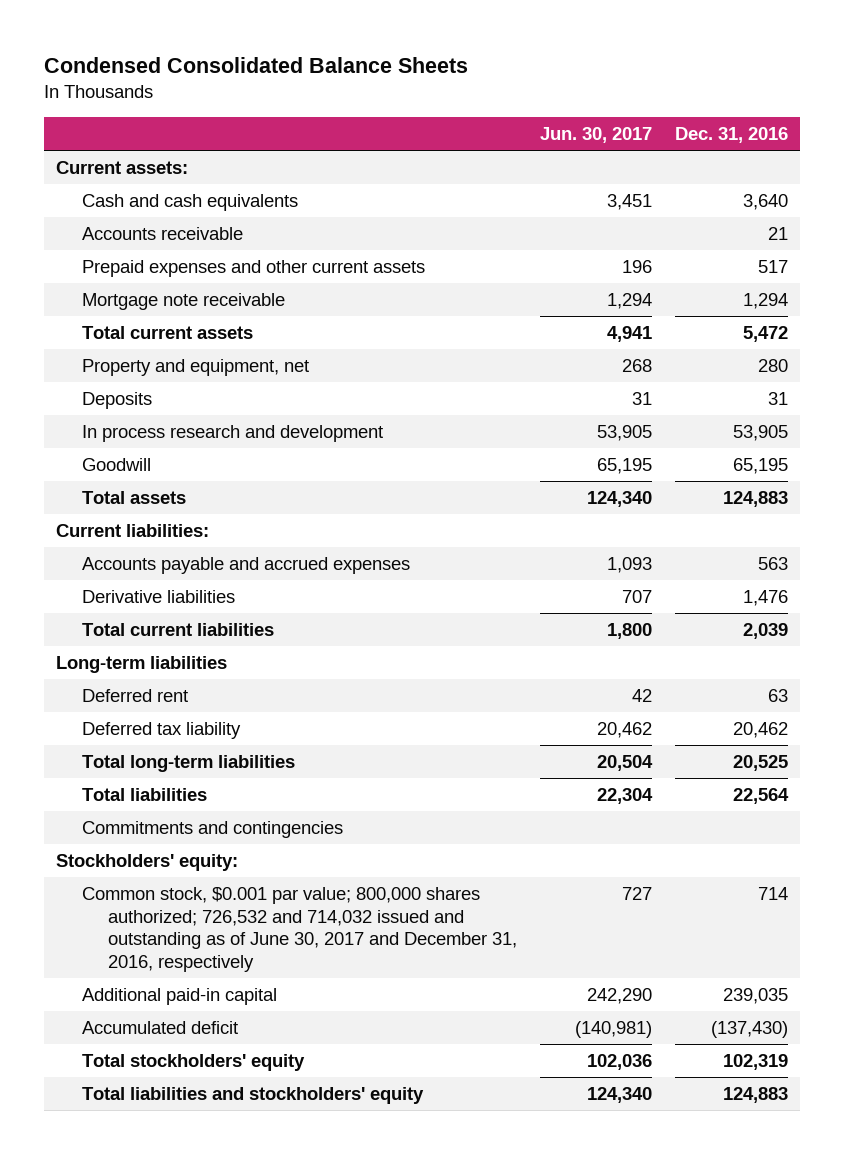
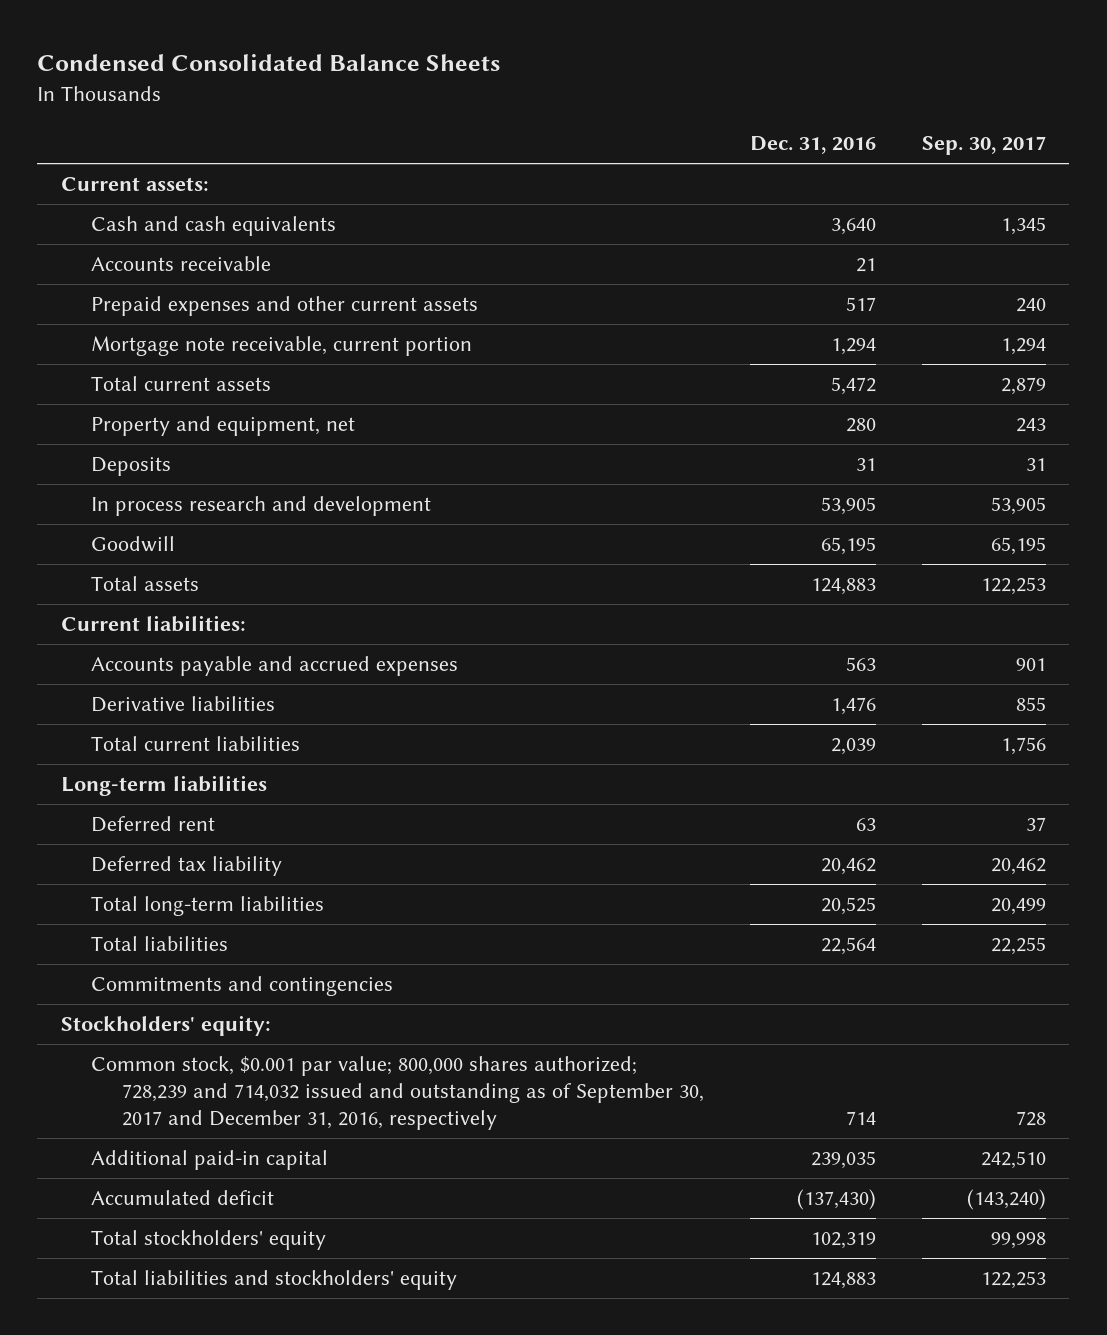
- | Jun. 30, 2017 | Dec. 31, 2016
+ | Dec. 31, 2016 | Sep. 30, 2017
- Mortgage note receivable | 1,294 | 1,294
+ Mortgage note receivable, current portion | 1,294 | 1,294
- Common stock, $0.001 par value; 800,000 shares authorized; 726,532 and 714,032 issued and outstanding as of June 30, 2017 and December 31, 2016, respectively | 727 | 714
+ Common stock, $0.001 par value; 800,000 shares authorized; 728,239 and 714,032 issued and outstanding as of September 30, 2017 and December 31, 2016, respectively | 714 | 728

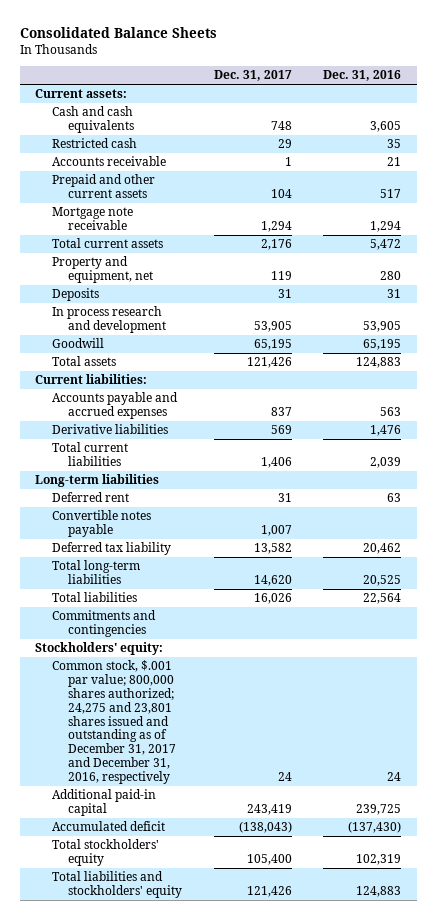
- Condensed Consolidated Balance Sheets
+ Consolidated Balance Sheets
- | Dec. 31, 2016 | Sep. 30, 2017
+ | Dec. 31, 2017 | Dec. 31, 2016
- Cash and cash equivalents | 3,640 | 1,345
+ Cash and cash equivalents | 748 | 3,605
+ Restricted cash | 29 | 35
- Prepaid expenses and other current assets | 517 | 240
- Mortgage note receivable, current portion | 1,294 | 1,294
+ Prepaid and other current assets | 104 | 517
+ Mortgage note receivable | 1,294 | 1,294
+ Convertible notes payable | 1,007 |
- Common stock, $0.001 par value; 800,000 shares authorized; 728,239 and 714,032 issued and outstanding as of September 30, 2017 and December 31, 2016, respectively | 714 | 728
- Additional paid-in capital | 239,035 | 242,510
+ Common stock, $.001 par value; 800,000 shares authorized; 24,275 and 23,801 shares issued and outstanding as of December 31, 2017 and December 31, 2016, respectively | 24 | 24
+ Additional paid-in capital | 243,419 | 239,725

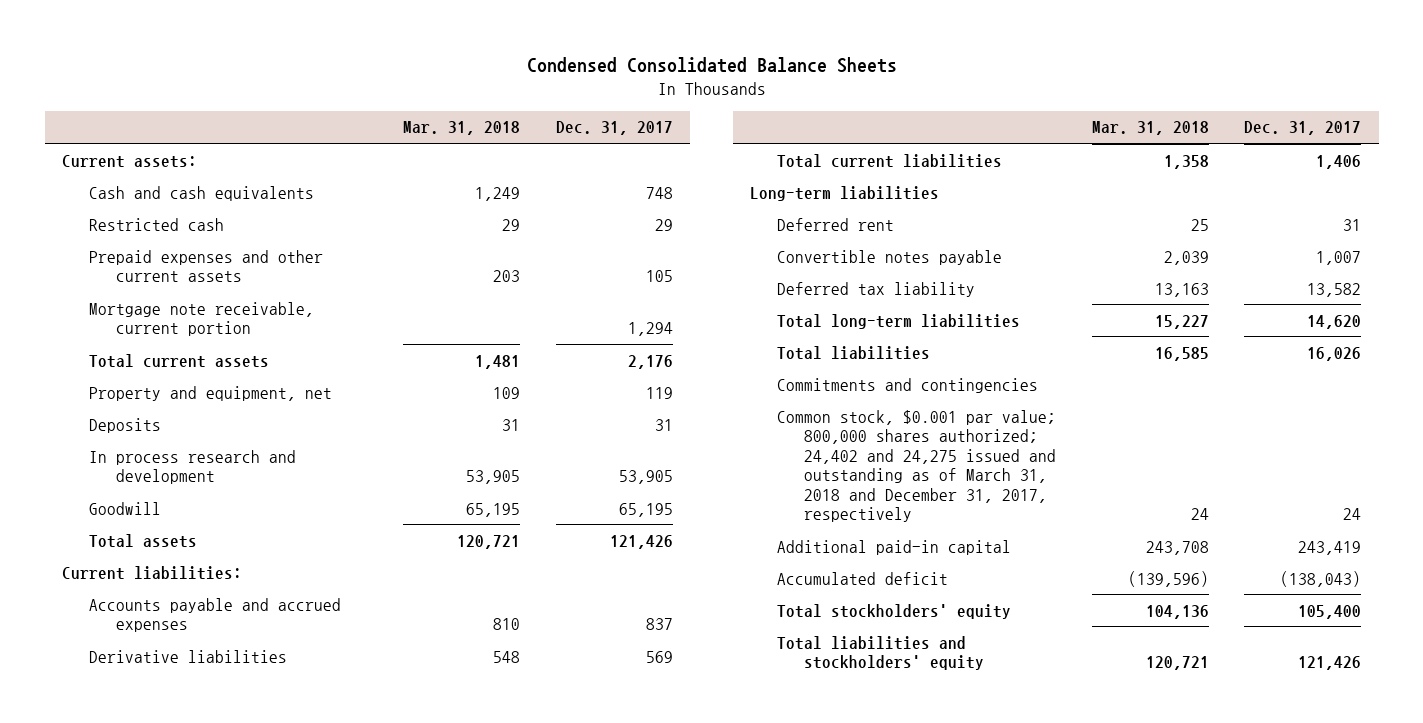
- Consolidated Balance Sheets
+ Condensed Consolidated Balance Sheets
- | Dec. 31, 2017 | Dec. 31, 2016
+ | Mar. 31, 2018 | Dec. 31, 2017
- Accounts receivable | 1 | 21
- Prepaid and other current assets | 104 | 517
- Mortgage note receivable | 1,294 | 1,294
+ Prepaid expenses and other current assets | 203 | 105
+ Mortgage note receivable, current portion | | 1,294
- Stockholders' equity:
- Common stock, $.001 par value; 800,000 shares authorized; 24,275 and 23,801 shares issued and outstanding as of December 31, 2017 and December 31, 2016, respectively | 24 | 24
+ Common stock, $0.001 par value; 800,000 shares authorized; 24,402 and 24,275 issued and outstanding as of March 31, 2018 and December 31, 2017, respectively | 24 | 24

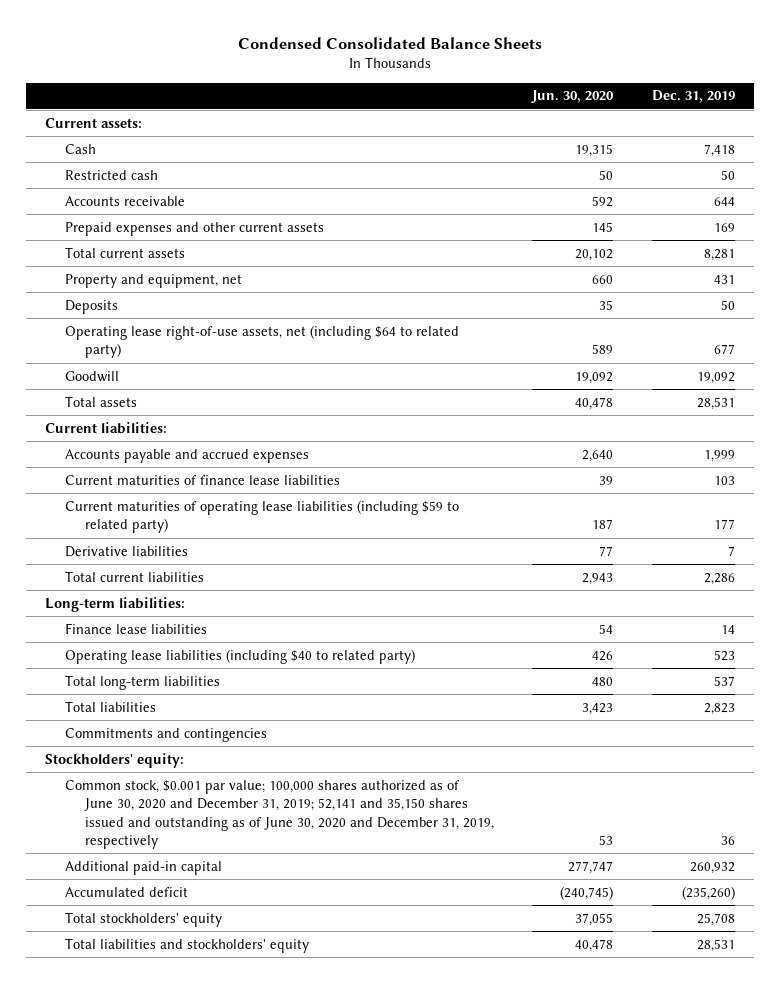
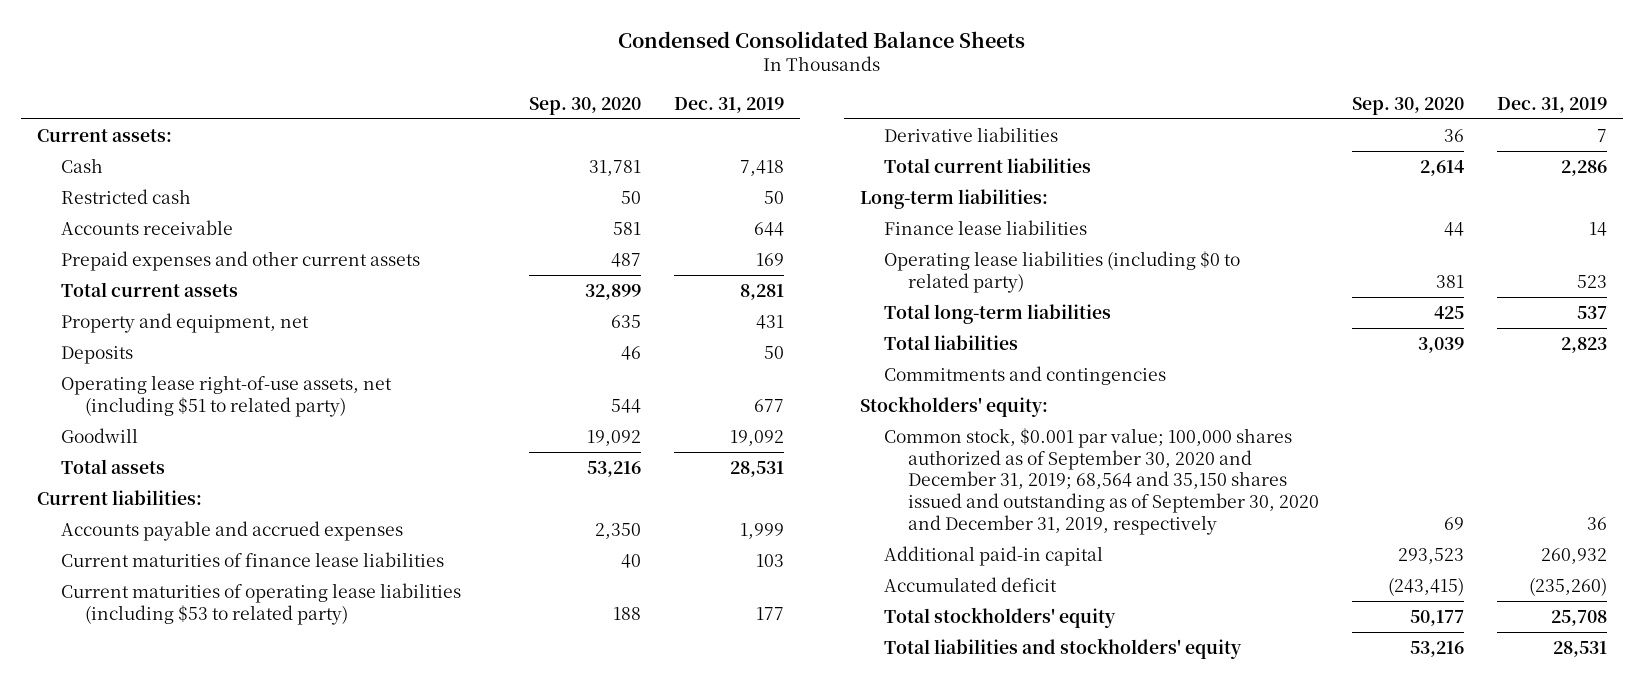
- | Jun. 30, 2020 | Dec. 31, 2019
+ | Sep. 30, 2020 | Dec. 31, 2019
- Operating lease right-of-use assets, net (including $64 to related party) | 589 | 677
+ Operating lease right-of-use assets, net (including $51 to related party) | 544 | 677
- Current maturities of operating lease liabilities (including $59 to related party) | 187 | 177
+ Current maturities of operating lease liabilities (including $53 to related party) | 188 | 177
- Operating lease liabilities (including $40 to related party) | 426 | 523
+ Operating lease liabilities (including $0 to related party) | 381 | 523
- Common stock, $0.001 par value; 100,000 shares authorized as of June 30, 2020 and December 31, 2019; 52,141 and 35,150 shares issued and outstanding as of June 30, 2020 and December 31, 2019, respectively | 53 | 36
+ Common stock, $0.001 par value; 100,000 shares authorized as of September 30, 2020 and December 31, 2019; 68,564 and 35,150 shares issued and outstanding as of September 30, 2020 and December 31, 2019, respectively | 69 | 36

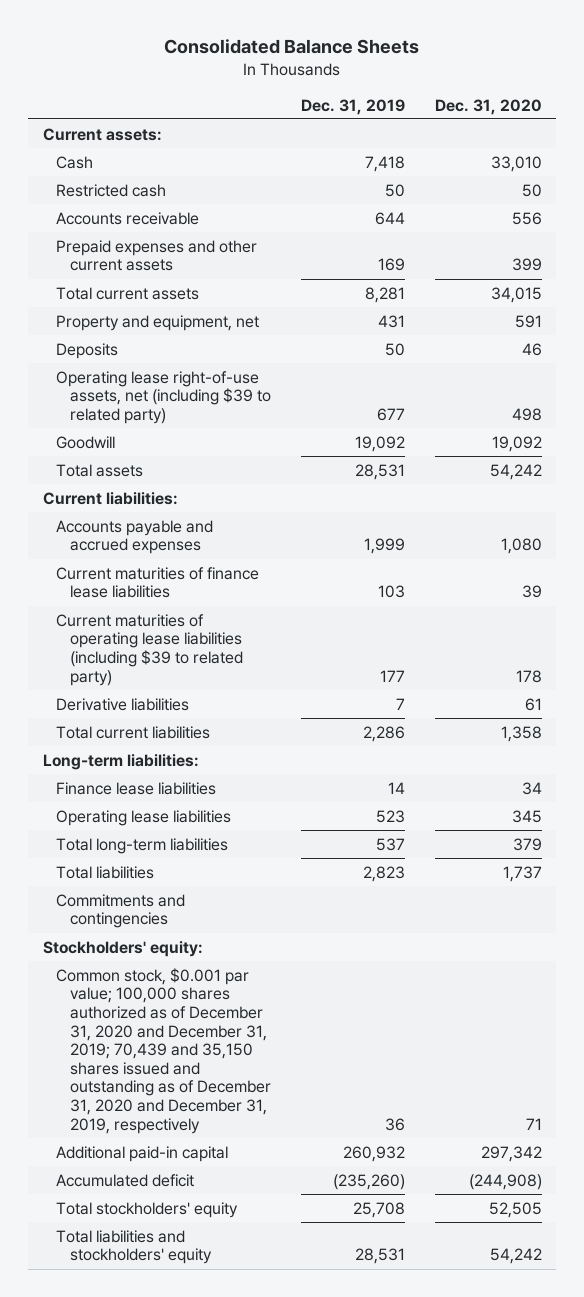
- Condensed Consolidated Balance Sheets
+ Consolidated Balance Sheets
- | Sep. 30, 2020 | Dec. 31, 2019
+ | Dec. 31, 2019 | Dec. 31, 2020
- Operating lease right-of-use assets, net (including $51 to related party) | 544 | 677
+ Operating lease right-of-use assets, net (including $39 to related party) | 677 | 498
- Current maturities of operating lease liabilities (including $53 to related party) | 188 | 177
+ Current maturities of operating lease liabilities (including $39 to related party) | 177 | 178
- Operating lease liabilities (including $0 to related party) | 381 | 523
+ Operating lease liabilities | 523 | 345
- Common stock, $0.001 par value; 100,000 shares authorized as of September 30, 2020 and December 31, 2019; 68,564 and 35,150 shares issued and outstanding as of September 30, 2020 and December 31, 2019, respectively | 69 | 36
+ Common stock, $0.001 par value; 100,000 shares authorized as of December 31, 2020 and December 31, 2019; 70,439 and 35,150 shares issued and outstanding as of December 31, 2020 and December 31, 2019, respectively | 36 | 71

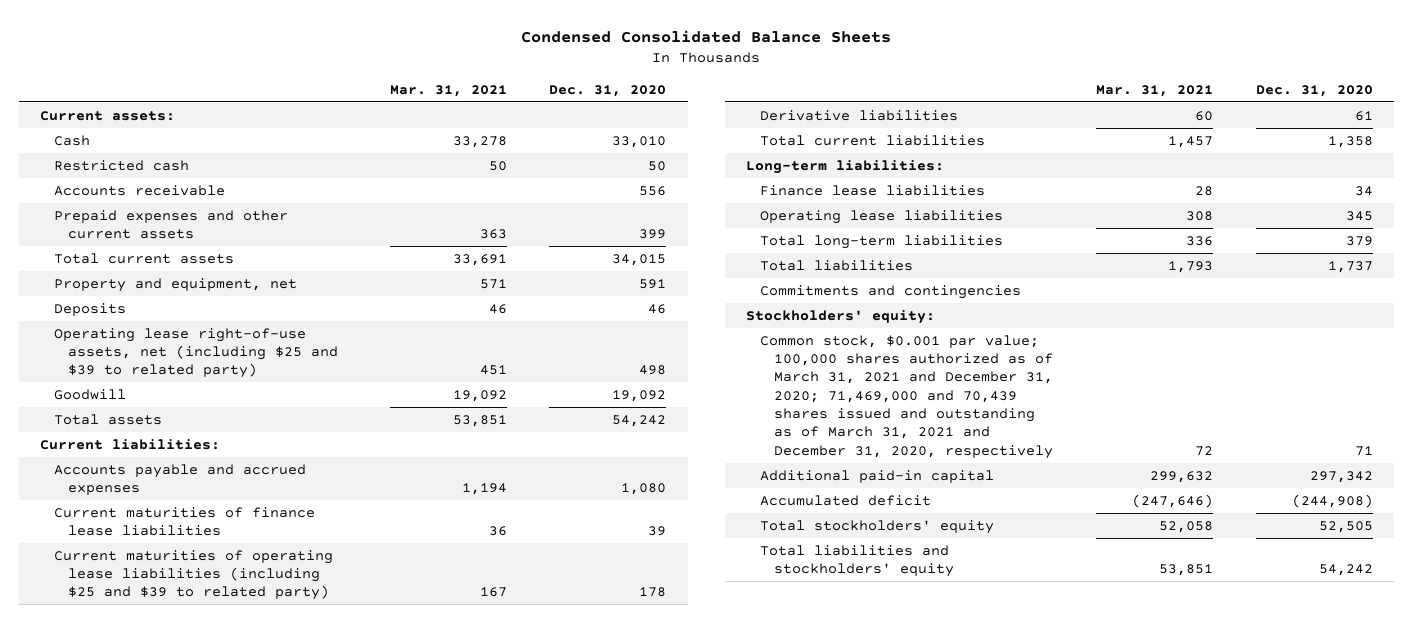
- Consolidated Balance Sheets
+ Condensed Consolidated Balance Sheets
- | Dec. 31, 2019 | Dec. 31, 2020
+ | Mar. 31, 2021 | Dec. 31, 2020
- Operating lease right-of-use assets, net (including $39 to related party) | 677 | 498
+ Operating lease right-of-use assets, net (including $25 and $39 to related party) | 451 | 498
- Current maturities of operating lease liabilities (including $39 to related party) | 177 | 178
+ Current maturities of operating lease liabilities (including $25 and $39 to related party) | 167 | 178
- Common stock, $0.001 par value; 100,000 shares authorized as of December 31, 2020 and December 31, 2019; 70,439 and 35,150 shares issued and outstanding as of December 31, 2020 and December 31, 2019, respectively | 36 | 71
+ Common stock, $0.001 par value; 100,000 shares authorized as of March 31, 2021 and December 31, 2020; 71,469,000 and 70,439 shares issued and outstanding as of March 31, 2021 and December 31, 2020, respectively | 72 | 71

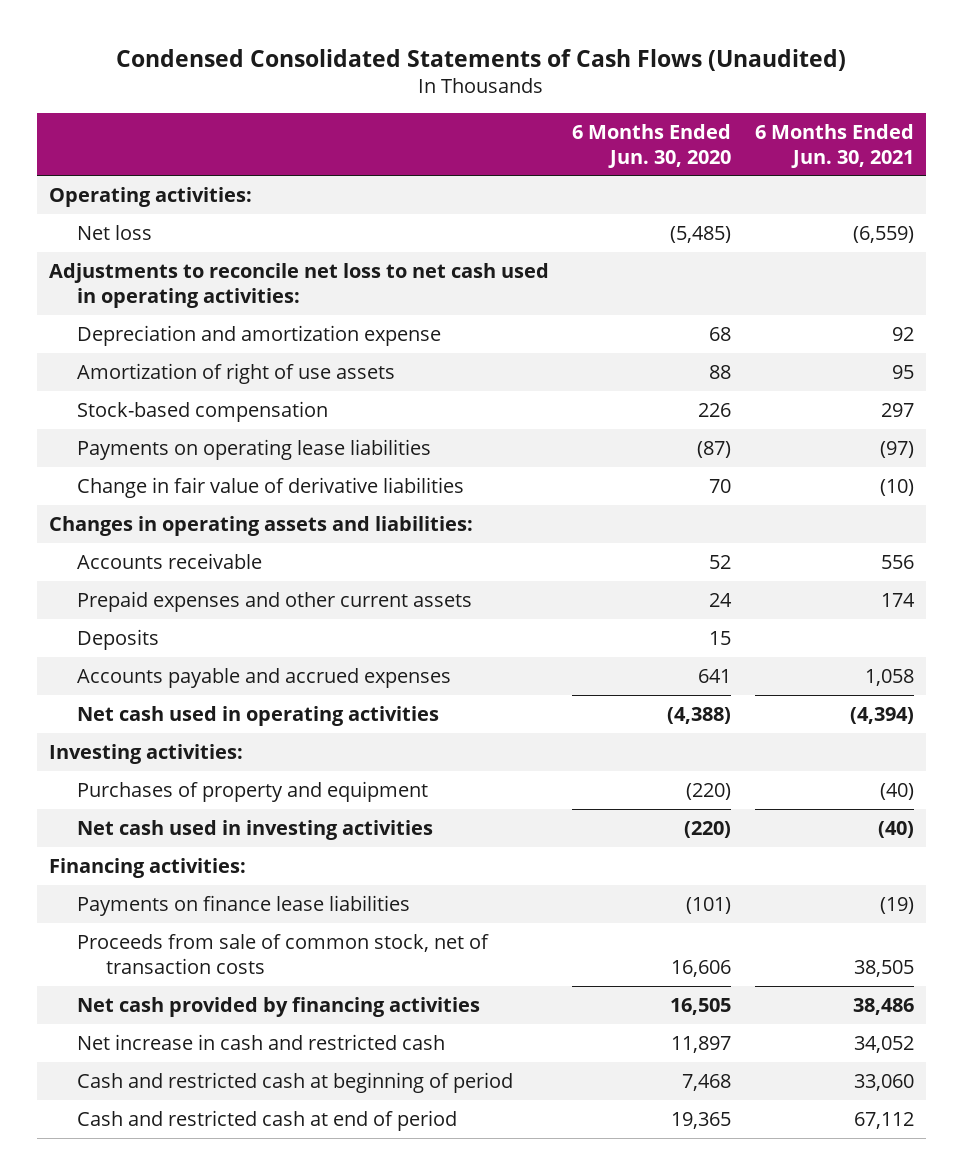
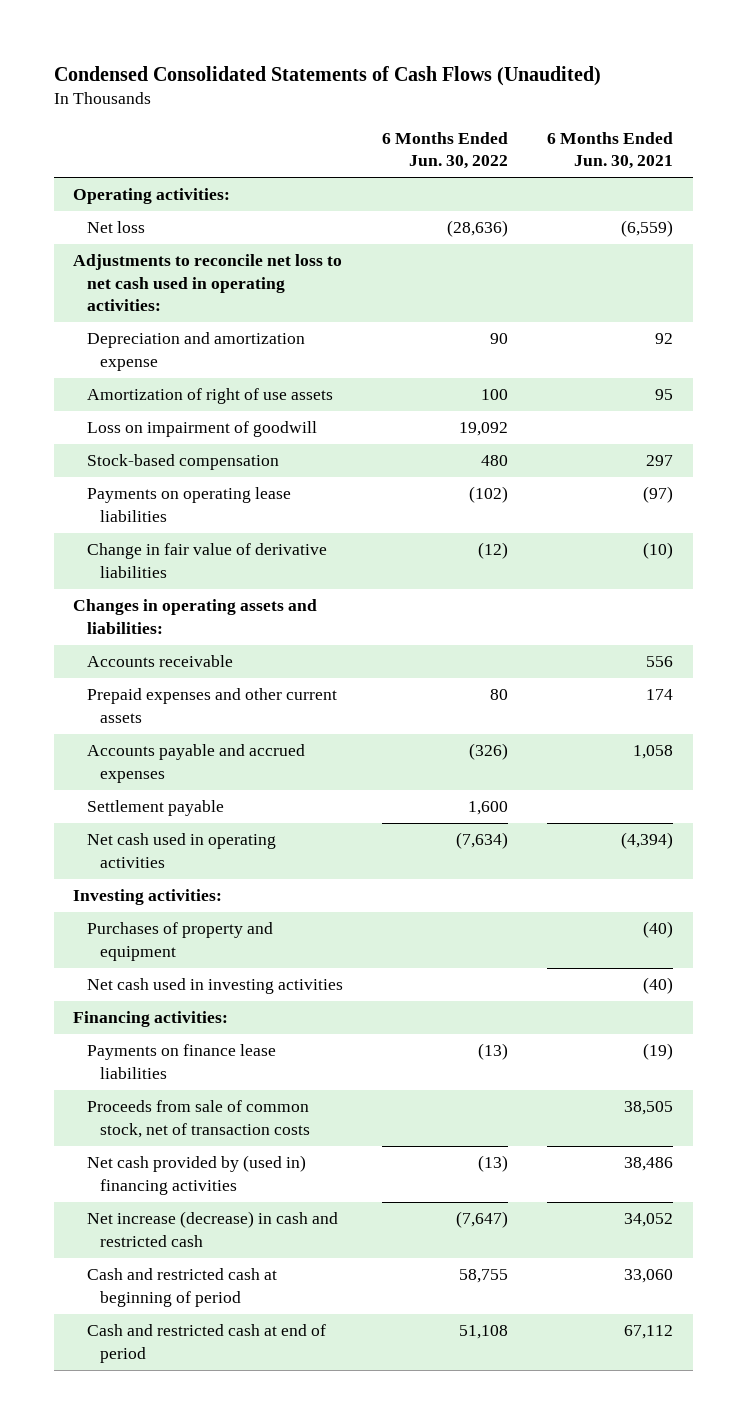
- | 6 Months Ended Jun. 30, 2020 | 6 Months Ended Jun. 30, 2021
+ | 6 Months Ended Jun. 30, 2022 | 6 Months Ended Jun. 30, 2021
+ Loss on impairment of goodwill | 19,092 |
- Deposits | 15 |
+ Settlement payable | 1,600 |
- Net cash provided by financing activities | 16,505 | 38,486
- Net increase in cash and restricted cash | 11,897 | 34,052
+ Net cash provided by (used in) financing activities | (13) | 38,486
+ Net increase (decrease) in cash and restricted cash | (7,647) | 34,052

